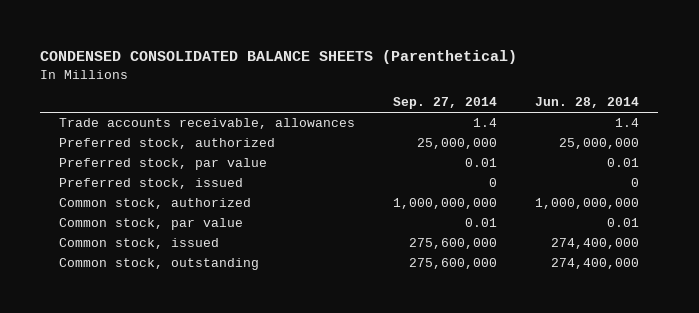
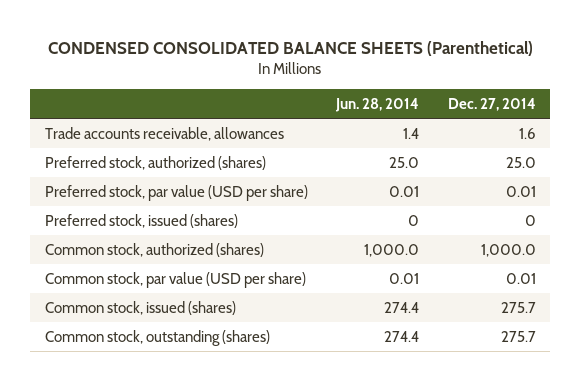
- | Sep. 27, 2014 | Jun. 28, 2014
+ | Jun. 28, 2014 | Dec. 27, 2014
- Preferred stock, authorized | 25,000,000 | 25,000,000
- Preferred stock, par value | 0.01 | 0.01
- Preferred stock, issued | 0 | 0
- Common stock, authorized | 1,000,000,000 | 1,000,000,000
- Common stock, par value | 0.01 | 0.01
- Common stock, issued | 275,600,000 | 274,400,000
- Common stock, outstanding | 275,600,000 | 274,400,000
+ Preferred stock, authorized (shares) | 25.0 | 25.0
+ Preferred stock, par value (USD per share) | 0.01 | 0.01
+ Preferred stock, issued (shares) | 0 | 0
+ Common stock, authorized (shares) | 1,000.0 | 1,000.0
+ Common stock, par value (USD per share) | 0.01 | 0.01
+ Common stock, issued (shares) | 274.4 | 275.7
+ Common stock, outstanding (shares) | 274.4 | 275.7

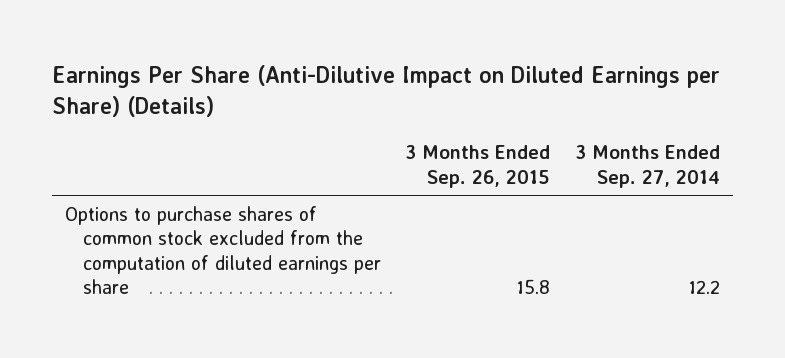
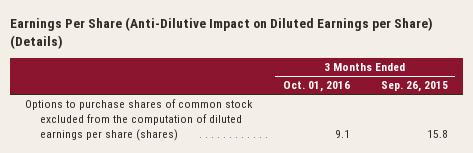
- | 3 Months Ended Sep. 26, 2015 | 3 Months Ended Sep. 27, 2014
+ | 3 Months Ended Oct. 01, 2016 | 3 Months Ended Sep. 26, 2015
- Options to purchase shares of common stock excluded from the computation of diluted earnings per share | 15.8 | 12.2
+ Options to purchase shares of common stock excluded from the computation of diluted earnings per share (shares) | 9.1 | 15.8

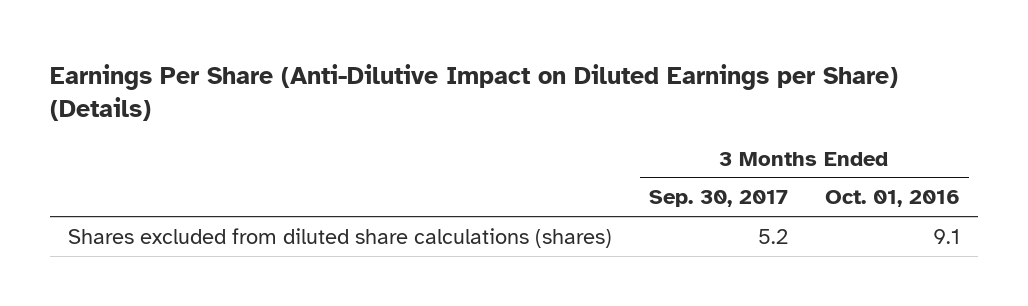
- | 3 Months Ended Oct. 01, 2016 | 3 Months Ended Sep. 26, 2015
+ | 3 Months Ended Sep. 30, 2017 | 3 Months Ended Oct. 01, 2016
- Options to purchase shares of common stock excluded from the computation of diluted earnings per share (shares) | 9.1 | 15.8
+ Shares excluded from diluted share calculations (shares) | 5.2 | 9.1

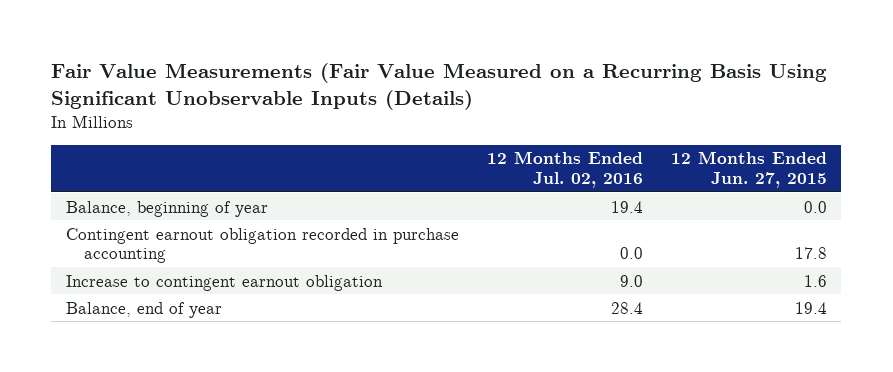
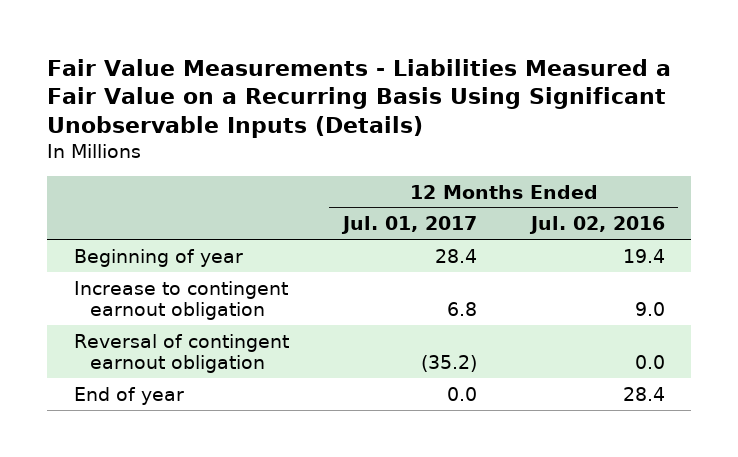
- Fair Value Measurements (Fair Value Measured on a Recurring Basis Using Significant Unobservable Inputs (Details)
+ Fair Value Measurements - Liabilities Measured a Fair Value on a Recurring Basis Using Significant Unobservable Inputs (Details)
- | 12 Months Ended Jul. 02, 2016 | 12 Months Ended Jun. 27, 2015
+ | 12 Months Ended Jul. 01, 2017 | 12 Months Ended Jul. 02, 2016
- Balance, beginning of year | 19.4 | 0.0
- Contingent earnout obligation recorded in purchase accounting | 0.0 | 17.8
+ Beginning of year | 28.4 | 19.4
- Balance, end of year | 28.4 | 19.4
+ Reversal of contingent earnout obligation | (35.2) | 0.0
+ End of year | 0.0 | 28.4

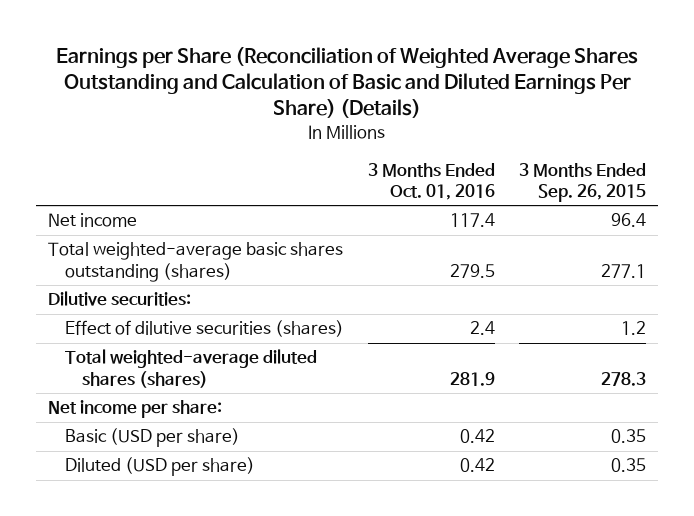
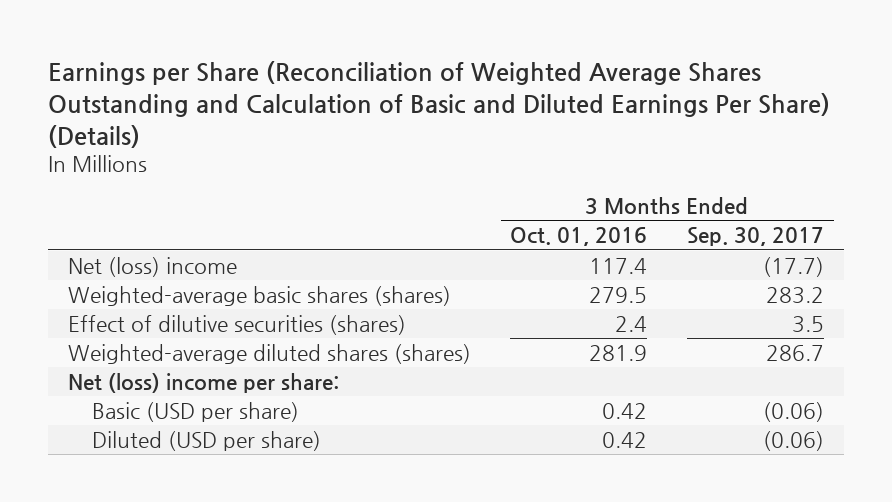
- | 3 Months Ended Oct. 01, 2016 | 3 Months Ended Sep. 26, 2015
+ | 3 Months Ended Oct. 01, 2016 | 3 Months Ended Sep. 30, 2017
- Net income | 117.4 | 96.4
- Total weighted-average basic shares outstanding (shares) | 279.5 | 277.1
- Dilutive securities:
+ Net (loss) income | 117.4 | (17.7)
+ Weighted-average basic shares (shares) | 279.5 | 283.2
- Total weighted-average diluted shares (shares) | 281.9 | 278.3
- Net income per share:
+ Weighted-average diluted shares (shares) | 281.9 | 286.7
+ Net (loss) income per share:

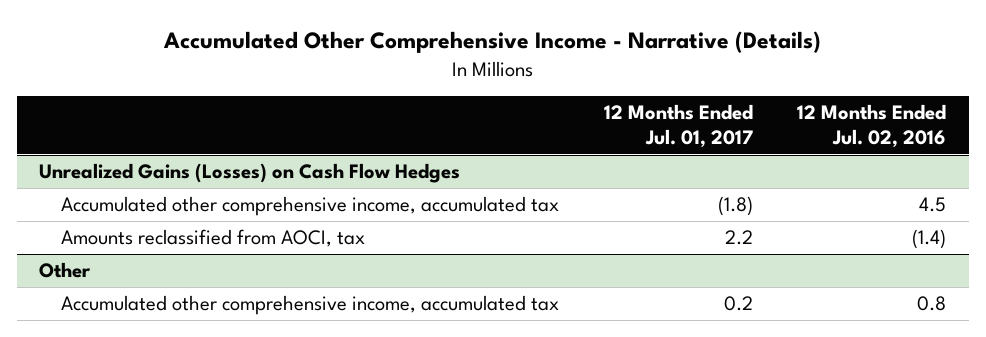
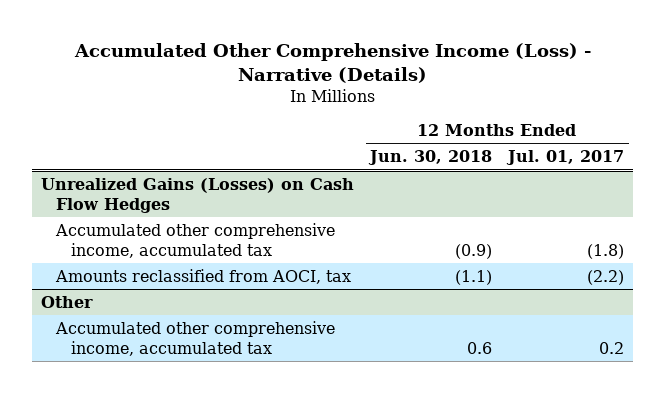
- Accumulated Other Comprehensive Income - Narrative (Details)
+ Accumulated Other Comprehensive Income (Loss) - Narrative (Details)
- | 12 Months Ended Jul. 01, 2017 | 12 Months Ended Jul. 02, 2016
+ | 12 Months Ended Jun. 30, 2018 | 12 Months Ended Jul. 01, 2017
@ Unrealized Gains (Losses) on Cash Flow Hedges
- Amounts reclassified from AOCI, tax | 2.2 | (1.4)
+ Amounts reclassified from AOCI, tax | (1.1) | (2.2)

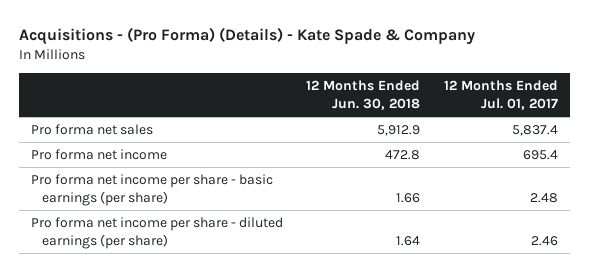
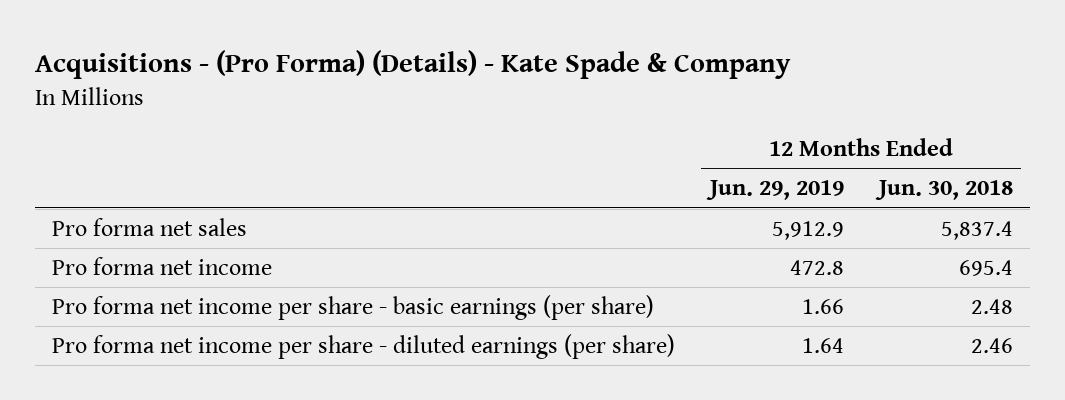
- | 12 Months Ended Jun. 30, 2018 | 12 Months Ended Jul. 01, 2017
+ | 12 Months Ended Jun. 29, 2019 | 12 Months Ended Jun. 30, 2018
- Pro forma net sales | 5,912.9 | 5,837.4
- Pro forma net income | 472.8 | 695.4
- Pro forma net income per share - basic earnings (per share) | 1.66 | 2.48
- Pro forma net income per share - diluted earnings (per share) | 1.64 | 2.46
+ Pro forma net sales | 5,912.9 | 5,837.4
+ Pro forma net income | 472.8 | 695.4
+ Pro forma net income per share - basic earnings (per share) | 1.66 | 2.48
+ Pro forma net income per share - diluted earnings (per share) | 1.64 | 2.46

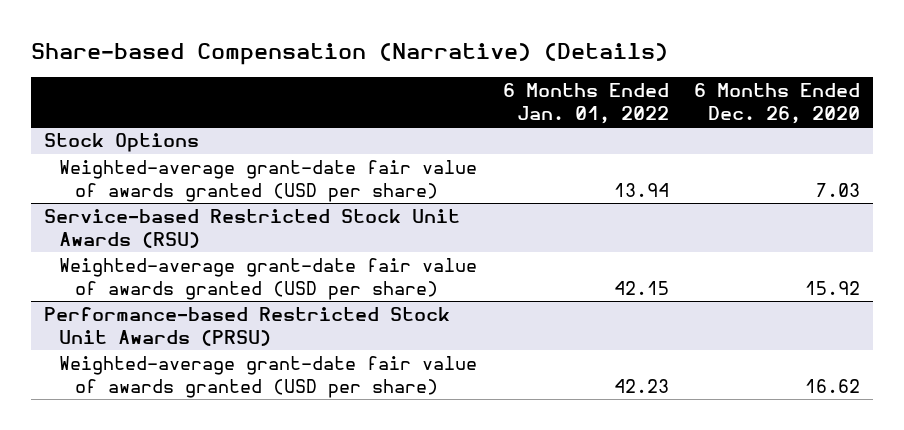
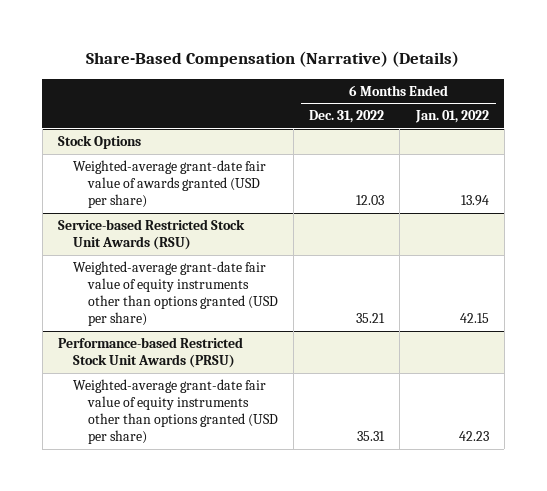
- Share-based Compensation (Narrative) (Details)
+ Share-Based Compensation (Narrative) (Details)
- | 6 Months Ended Jan. 01, 2022 | 6 Months Ended Dec. 26, 2020
+ | 6 Months Ended Dec. 31, 2022 | 6 Months Ended Jan. 01, 2022
@ Service-based Restricted Stock Unit Awards (RSU)
- Weighted-average grant-date fair value of awards granted (USD per share) | 42.15 | 15.92
+ Weighted-average grant-date fair value of equity instruments other than options granted (USD per share) | 35.21 | 42.15
@ Performance-based Restricted Stock Unit Awards (PRSU)
- Weighted-average grant-date fair value of awards granted (USD per share) | 42.23 | 16.62
+ Weighted-average grant-date fair value of equity instruments other than options granted (USD per share) | 35.31 | 42.23

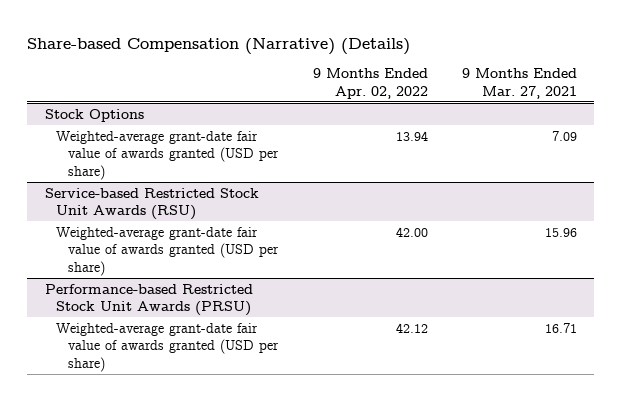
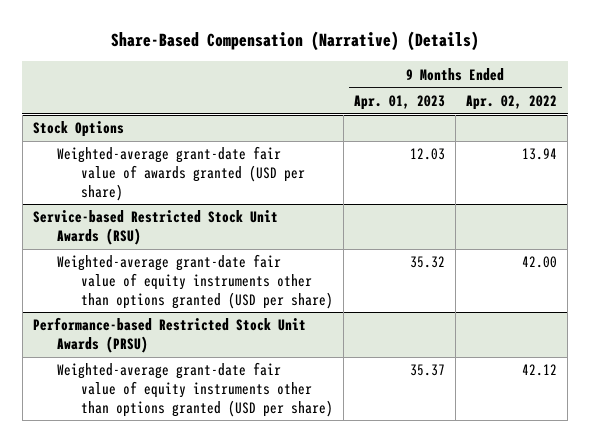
- Share-based Compensation (Narrative) (Details)
+ Share-Based Compensation (Narrative) (Details)
- | 9 Months Ended Apr. 02, 2022 | 9 Months Ended Mar. 27, 2021
+ | 9 Months Ended Apr. 01, 2023 | 9 Months Ended Apr. 02, 2022
@ Service-based Restricted Stock Unit Awards (RSU)
- Weighted-average grant-date fair value of awards granted (USD per share) | 42.00 | 15.96
+ Weighted-average grant-date fair value of equity instruments other than options granted (USD per share) | 35.32 | 42.00
@ Performance-based Restricted Stock Unit Awards (PRSU)
- Weighted-average grant-date fair value of awards granted (USD per share) | 42.12 | 16.71
+ Weighted-average grant-date fair value of equity instruments other than options granted (USD per share) | 35.37 | 42.12

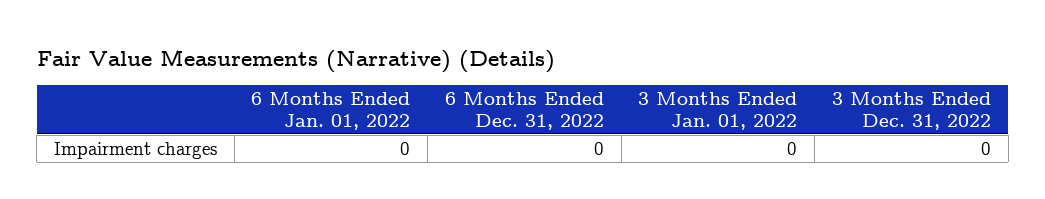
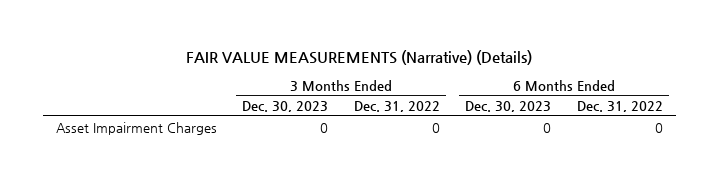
- Fair Value Measurements (Narrative) (Details)
+ FAIR VALUE MEASUREMENTS (Narrative) (Details)
- | 6 Months Ended Jan. 01, 2022 | 6 Months Ended Dec. 31, 2022 | 3 Months Ended Jan. 01, 2022 | 3 Months Ended Dec. 31, 2022
+ | 3 Months Ended Dec. 30, 2023 | 3 Months Ended Dec. 31, 2022 | 6 Months Ended Dec. 30, 2023 | 6 Months Ended Dec. 31, 2022
- Impairment charges | 0 | 0 | 0 | 0
+ Asset Impairment Charges | 0 | 0 | 0 | 0

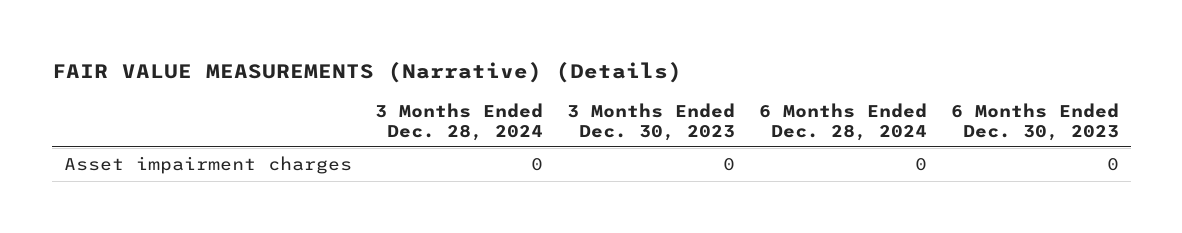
- | 3 Months Ended Dec. 30, 2023 | 3 Months Ended Dec. 31, 2022 | 6 Months Ended Dec. 30, 2023 | 6 Months Ended Dec. 31, 2022
+ | 3 Months Ended Dec. 28, 2024 | 3 Months Ended Dec. 30, 2023 | 6 Months Ended Dec. 28, 2024 | 6 Months Ended Dec. 30, 2023
- Asset Impairment Charges | 0 | 0 | 0 | 0
+ Asset impairment charges | 0 | 0 | 0 | 0

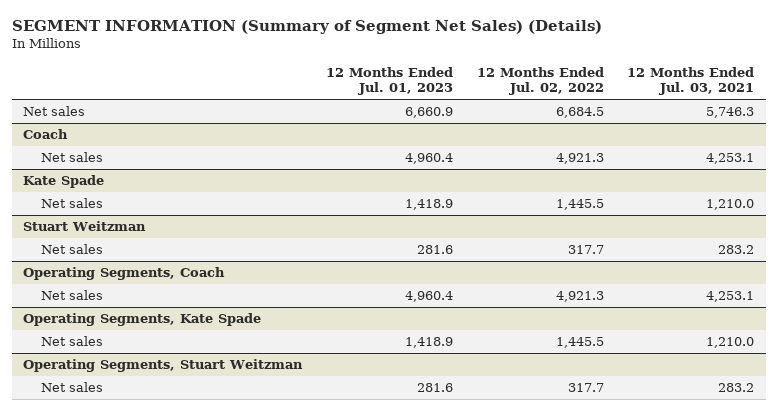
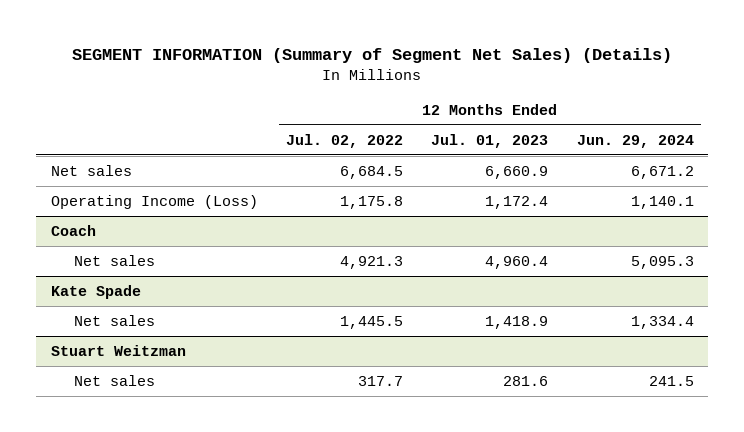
- | 12 Months Ended Jul. 01, 2023 | 12 Months Ended Jul. 02, 2022 | 12 Months Ended Jul. 03, 2021
+ | 12 Months Ended Jul. 02, 2022 | 12 Months Ended Jul. 01, 2023 | 12 Months Ended Jun. 29, 2024
+ Operating Income (Loss) | 1,175.8 | 1,172.4 | 1,140.1
- Operating Segments, Coach
- Net sales | 4,960.4 | 4,921.3 | 4,253.1
- Operating Segments, Kate Spade
- Net sales | 1,418.9 | 1,445.5 | 1,210.0
- Operating Segments, Stuart Weitzman
- Net sales | 281.6 | 317.7 | 283.2

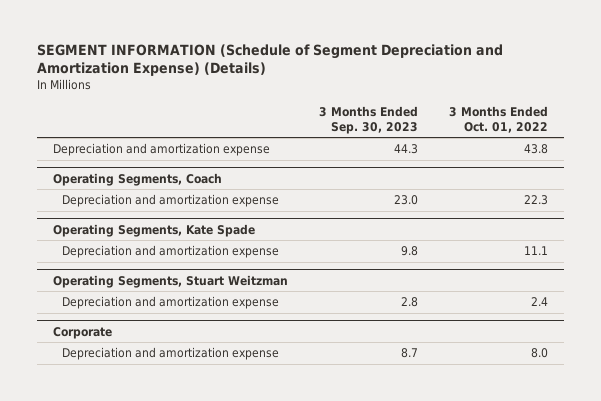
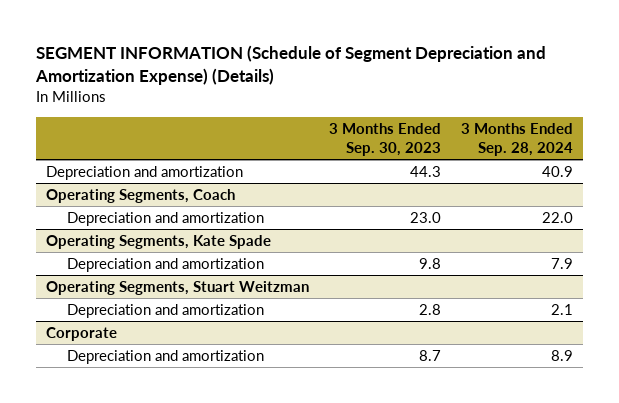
- | 3 Months Ended Sep. 30, 2023 | 3 Months Ended Oct. 01, 2022
+ | 3 Months Ended Sep. 30, 2023 | 3 Months Ended Sep. 28, 2024
- Depreciation and amortization expense | 44.3 | 43.8
+ Depreciation and amortization | 44.3 | 40.9
@ Operating Segments, Coach
- Depreciation and amortization expense | 23.0 | 22.3
+ Depreciation and amortization | 23.0 | 22.0
@ Operating Segments, Kate Spade
- Depreciation and amortization expense | 9.8 | 11.1
+ Depreciation and amortization | 9.8 | 7.9
@ Operating Segments, Stuart Weitzman
- Depreciation and amortization expense | 2.8 | 2.4
+ Depreciation and amortization | 2.8 | 2.1
@ Corporate
- Depreciation and amortization expense | 8.7 | 8.0
+ Depreciation and amortization | 8.7 | 8.9

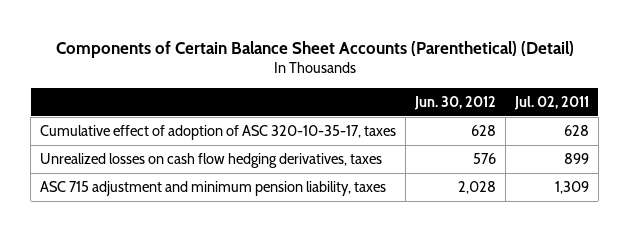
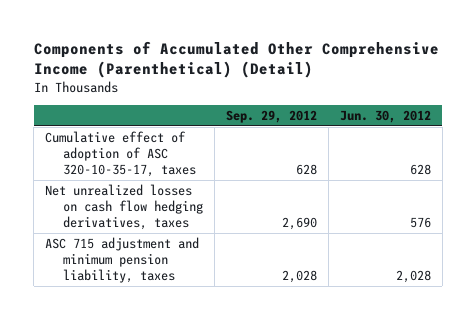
- Components of Certain Balance Sheet Accounts (Parenthetical) (Detail)
+ Components of Accumulated Other Comprehensive Income (Parenthetical) (Detail)
- | Jun. 30, 2012 | Jul. 02, 2011
+ | Sep. 29, 2012 | Jun. 30, 2012
- Unrealized losses on cash flow hedging derivatives, taxes | 576 | 899
+ Net unrealized losses on cash flow hedging derivatives, taxes | 2,690 | 576

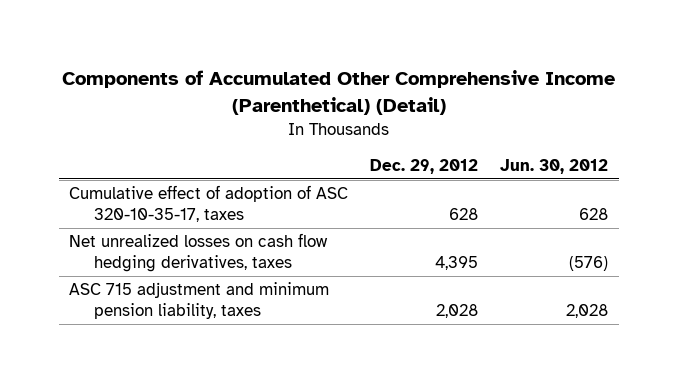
- | Sep. 29, 2012 | Jun. 30, 2012
+ | Dec. 29, 2012 | Jun. 30, 2012
- Net unrealized losses on cash flow hedging derivatives, taxes | 2,690 | 576
+ Net unrealized losses on cash flow hedging derivatives, taxes | 4,395 | (576)

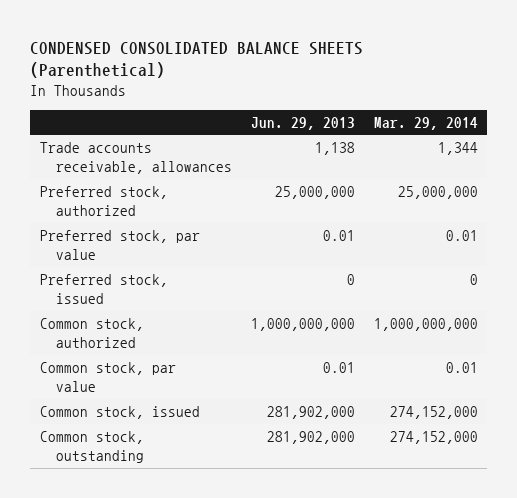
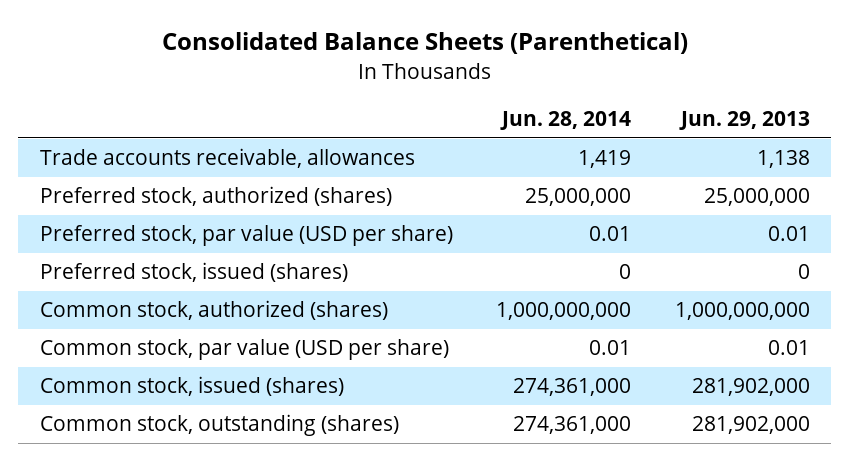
- CONDENSED CONSOLIDATED BALANCE SHEETS (Parenthetical)
+ Consolidated Balance Sheets (Parenthetical)
- | Jun. 29, 2013 | Mar. 29, 2014
+ | Jun. 28, 2014 | Jun. 29, 2013
- Preferred stock, authorized | 25,000,000 | 25,000,000
- Preferred stock, par value | 0.01 | 0.01
- Preferred stock, issued | 0 | 0
- Common stock, authorized | 1,000,000,000 | 1,000,000,000
- Common stock, par value | 0.01 | 0.01
- Common stock, issued | 281,902,000 | 274,152,000
- Common stock, outstanding | 281,902,000 | 274,152,000
+ Preferred stock, authorized (shares) | 25,000,000 | 25,000,000
+ Preferred stock, par value (USD per share) | 0.01 | 0.01
+ Preferred stock, issued (shares) | 0 | 0
+ Common stock, authorized (shares) | 1,000,000,000 | 1,000,000,000
+ Common stock, par value (USD per share) | 0.01 | 0.01
+ Common stock, issued (shares) | 274,361,000 | 281,902,000
+ Common stock, outstanding (shares) | 274,361,000 | 281,902,000

